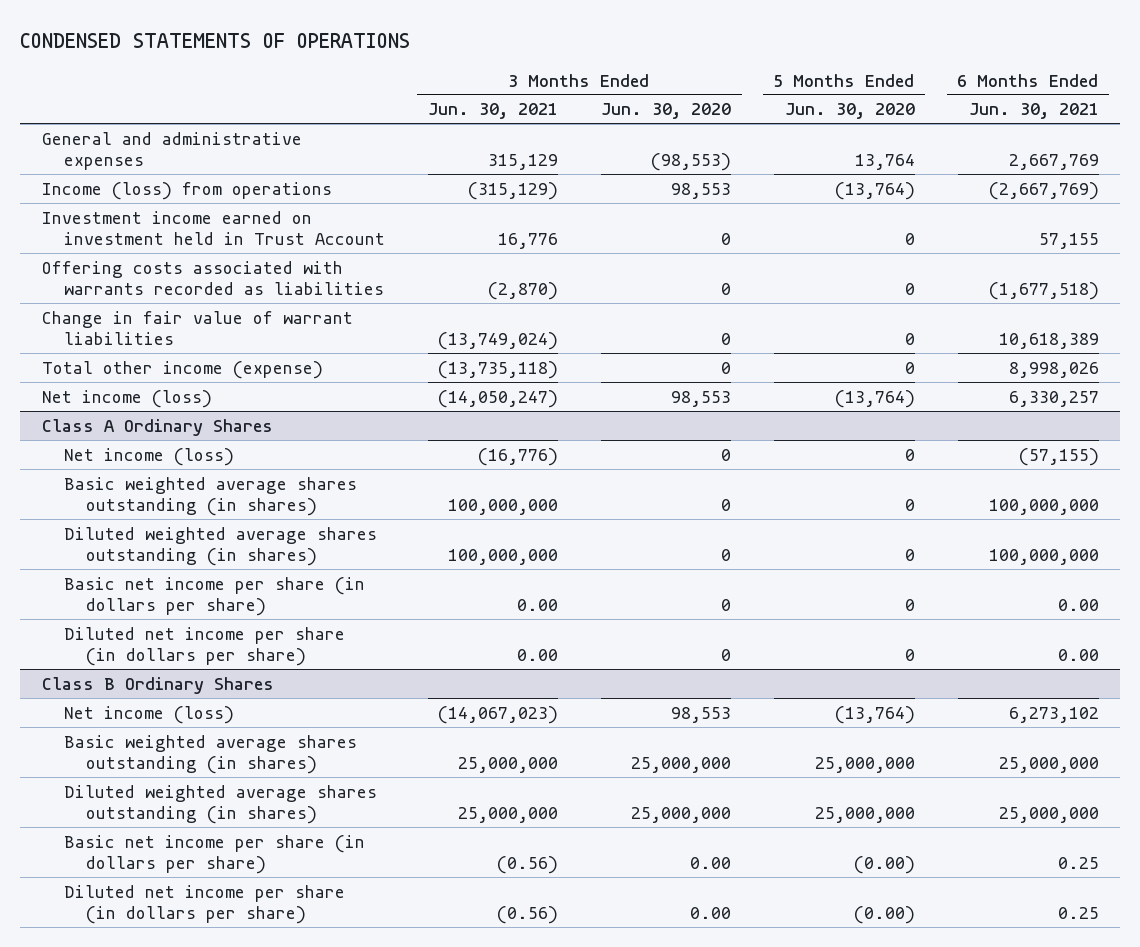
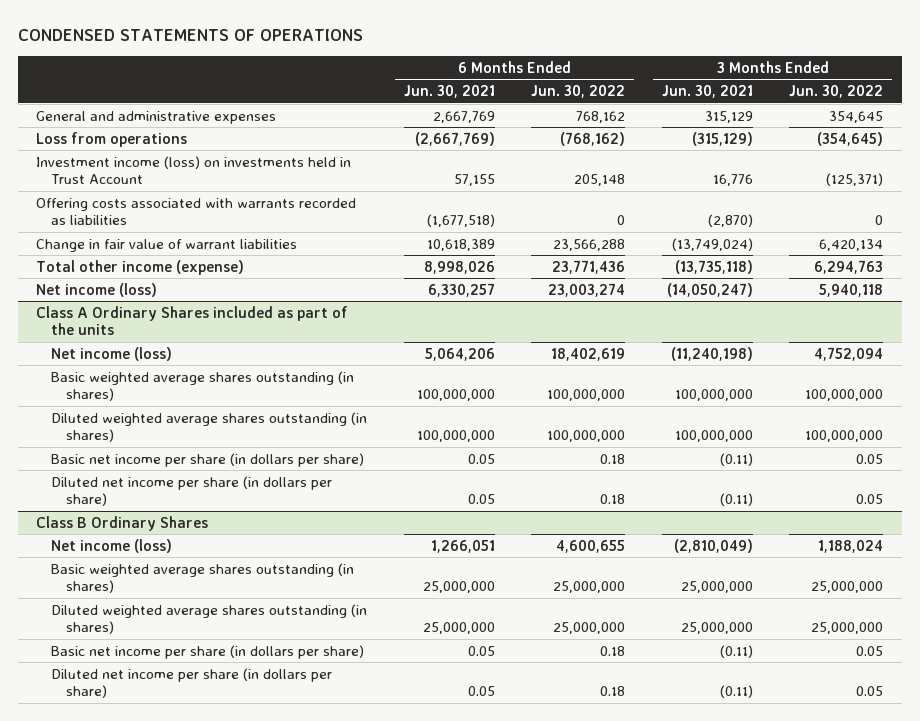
- | 3 Months Ended Jun. 30, 2021 | 3 Months Ended Jun. 30, 2020 | 5 Months Ended Jun. 30, 2020 | 6 Months Ended Jun. 30, 2021
+ | 6 Months Ended Jun. 30, 2021 | 6 Months Ended Jun. 30, 2022 | 3 Months Ended Jun. 30, 2021 | 3 Months Ended Jun. 30, 2022
- Income (loss) from operations | (315,129) | 98,553 | (13,764) | (2,667,769)
- Investment income earned on investment held in Trust Account | 16,776 | 0 | 0 | 57,155
+ Loss from operations | (2,667,769) | (768,162) | (315,129) | (354,645)
+ Investment income (loss) on investments held in Trust Account | 57,155 | 205,148 | 16,776 | (125,371)
- Class A Ordinary Shares
- Net income (loss) | (16,776) | 0 | 0 | (57,155)
+ Class A Ordinary Shares included as part of the units
+ Net income (loss) | 5,064,206 | 18,402,619 | (11,240,198) | 4,752,094
- Basic net income per share (in dollars per share) | 0.00 | 0 | 0 | 0.00
- Diluted net income per share (in dollars per share) | 0.00 | 0 | 0 | 0.00
+ Basic net income per share (in dollars per share) | 0.05 | 0.18 | (0.11) | 0.05
+ Diluted net income per share (in dollars per share) | 0.05 | 0.18 | (0.11) | 0.05
@ Class B Ordinary Shares
- Net income (loss) | (14,067,023) | 98,553 | (13,764) | 6,273,102
+ Net income (loss) | 1,266,051 | 4,600,655 | (2,810,049) | 1,188,024
- Basic net income per share (in dollars per share) | (0.56) | 0.00 | (0.00) | 0.25
- Diluted net income per share (in dollars per share) | (0.56) | 0.00 | (0.00) | 0.25
+ Basic net income per share (in dollars per share) | 0.05 | 0.18 | (0.11) | 0.05
+ Diluted net income per share (in dollars per share) | 0.05 | 0.18 | (0.11) | 0.05

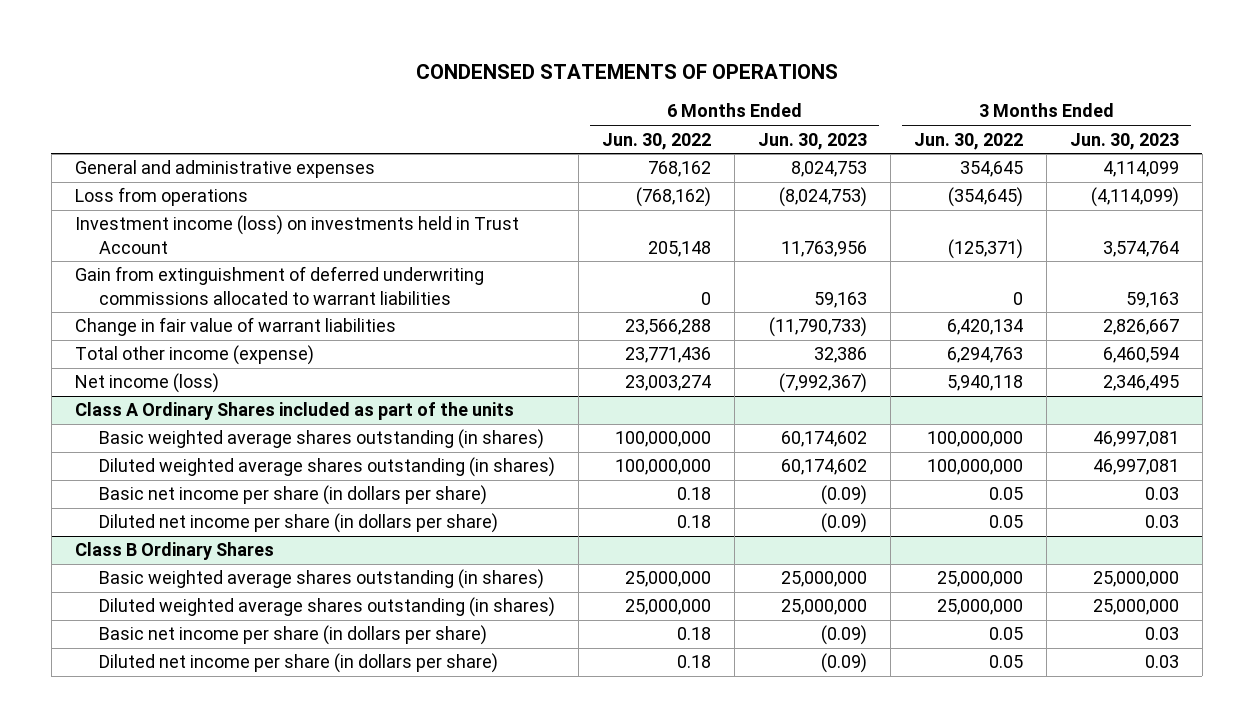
- | 6 Months Ended Jun. 30, 2021 | 6 Months Ended Jun. 30, 2022 | 3 Months Ended Jun. 30, 2021 | 3 Months Ended Jun. 30, 2022
+ | 6 Months Ended Jun. 30, 2022 | 6 Months Ended Jun. 30, 2023 | 3 Months Ended Jun. 30, 2022 | 3 Months Ended Jun. 30, 2023
- Offering costs associated with warrants recorded as liabilities | (1,677,518) | 0 | (2,870) | 0
+ Gain from extinguishment of deferred underwriting commissions allocated to warrant liabilities | 0 | 59,163 | 0 | 59,163
@ Class A Ordinary Shares included as part of the units
- Net income (loss) | 5,064,206 | 18,402,619 | (11,240,198) | 4,752,094
@ Class B Ordinary Shares
- Net income (loss) | 1,266,051 | 4,600,655 | (2,810,049) | 1,188,024

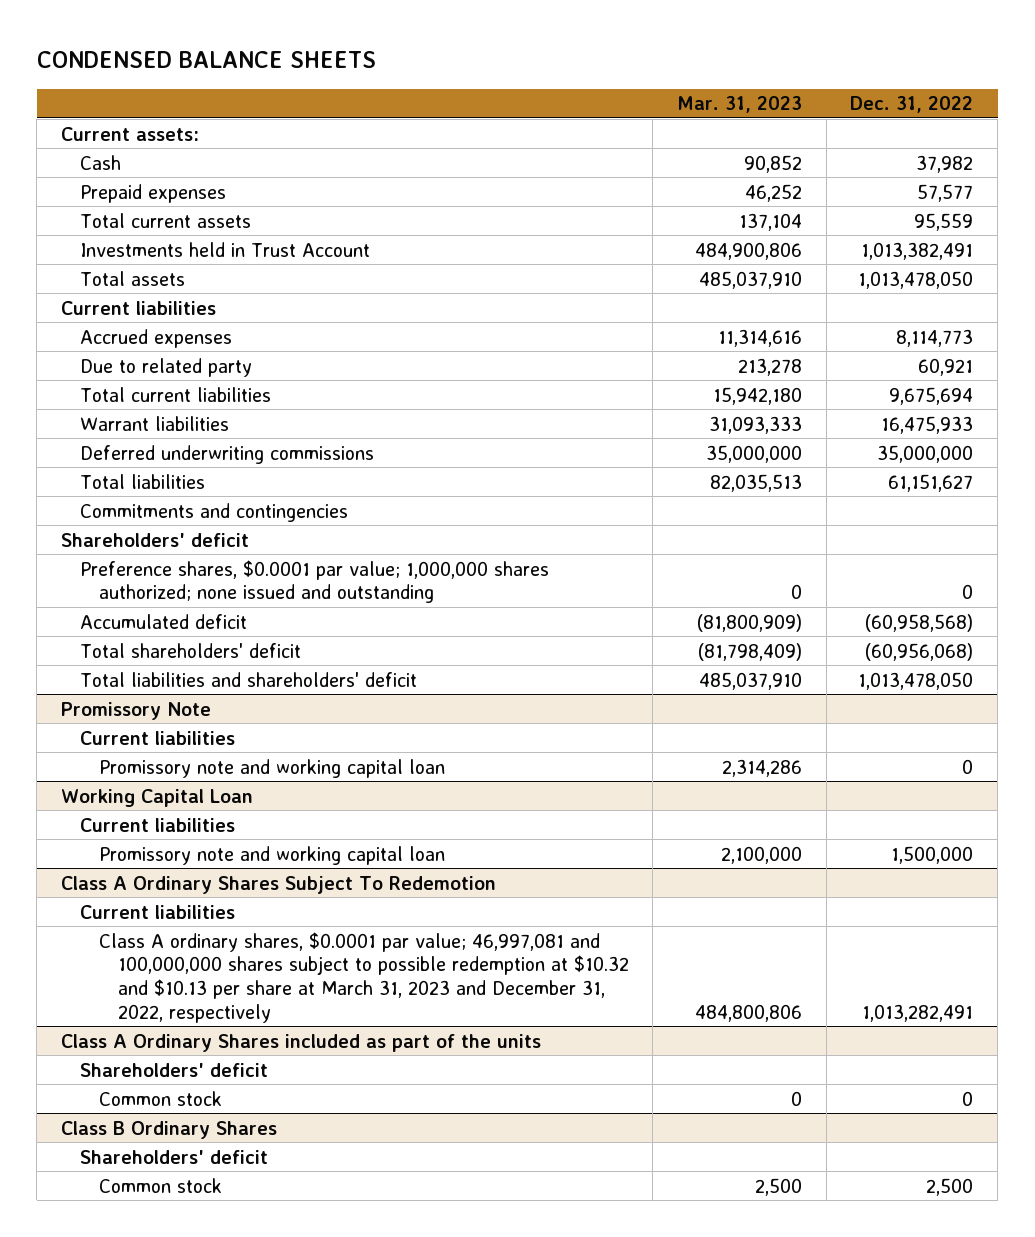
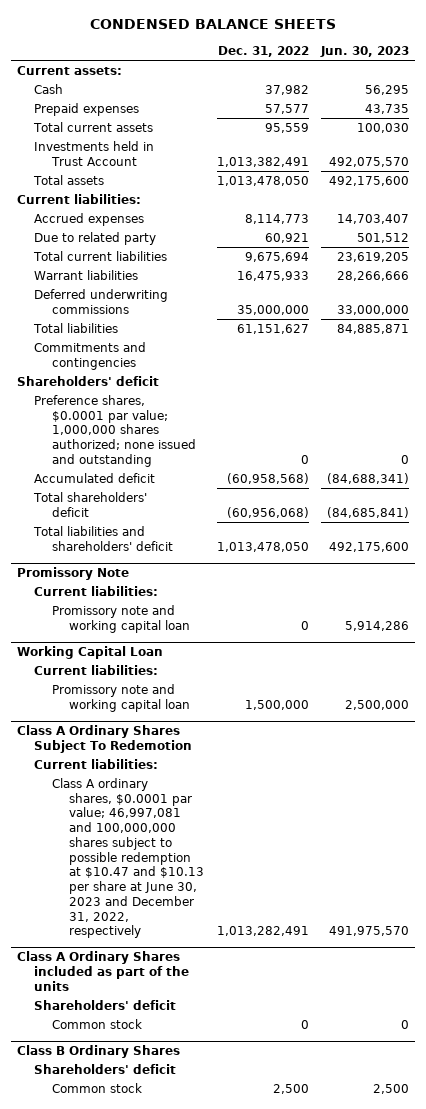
- | Mar. 31, 2023 | Dec. 31, 2022
+ | Dec. 31, 2022 | Jun. 30, 2023
- Current liabilities
+ Current liabilities:
@ Promissory Note
- Current liabilities
+ Current liabilities:
@ Working Capital Loan
- Current liabilities
+ Current liabilities:
@ Class A Ordinary Shares Subject To Redemotion
- Current liabilities
- Class A ordinary shares, $0.0001 par value; 46,997,081 and 100,000,000 shares subject to possible redemption at $10.32 and $10.13 per share at March 31, 2023 and December 31, 2022, respectively | 484,800,806 | 1,013,282,491
+ Current liabilities:
+ Class A ordinary shares, $0.0001 par value; 46,997,081 and 100,000,000 shares subject to possible redemption at $10.47 and $10.13 per share at June 30, 2023 and December 31, 2022, respectively | 1,013,282,491 | 491,975,570

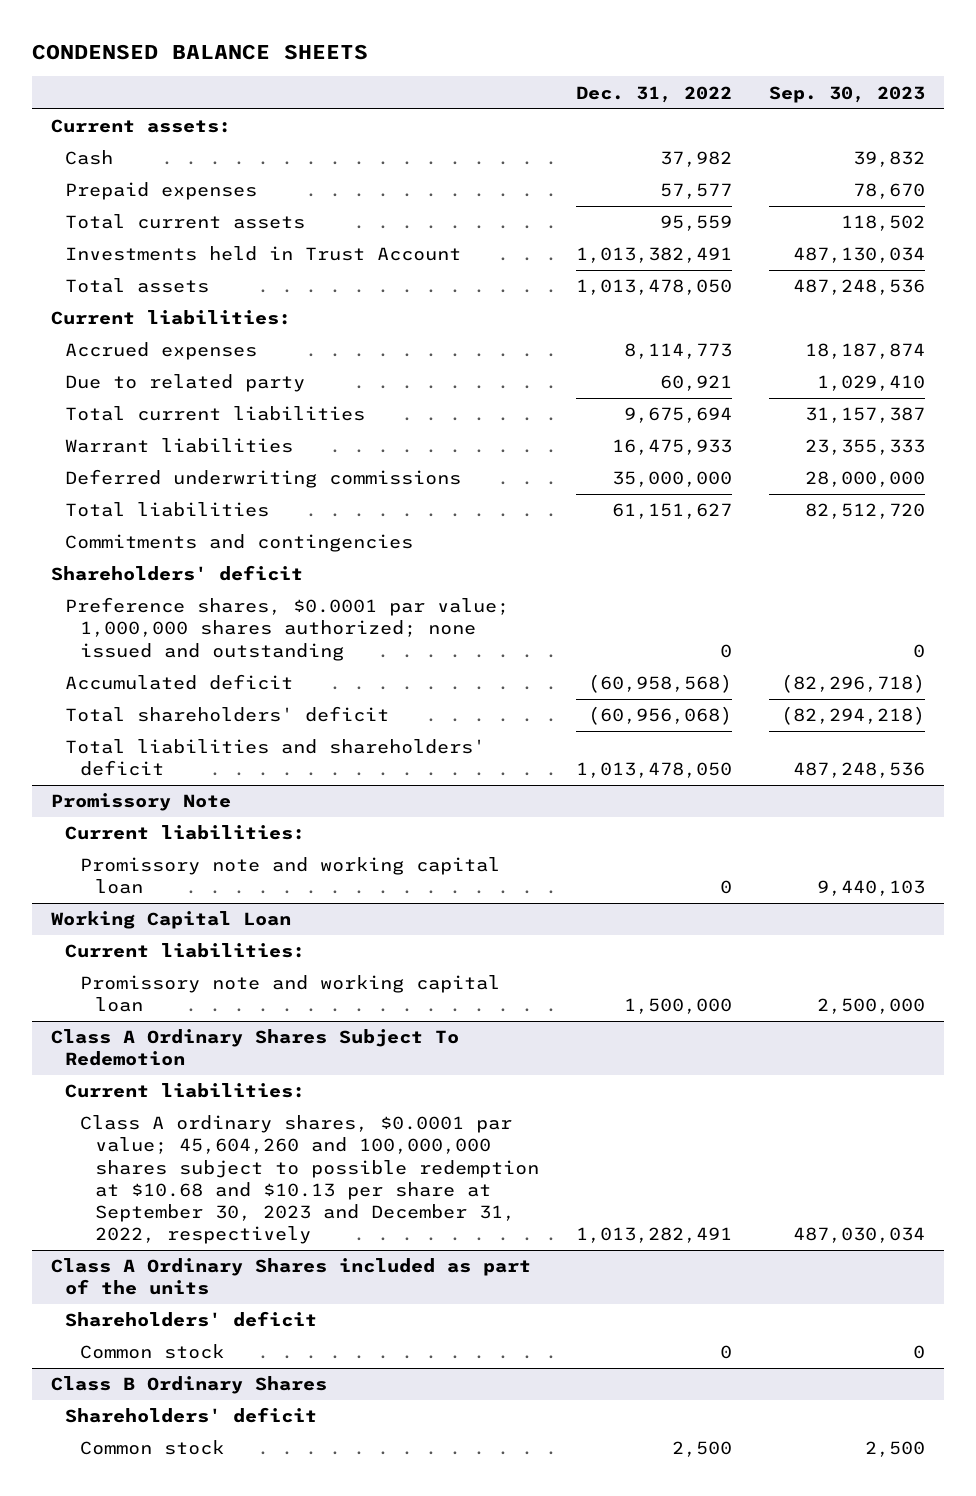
- | Dec. 31, 2022 | Jun. 30, 2023
+ | Dec. 31, 2022 | Sep. 30, 2023
@ Class A Ordinary Shares Subject To Redemotion
- Class A ordinary shares, $0.0001 par value; 46,997,081 and 100,000,000 shares subject to possible redemption at $10.47 and $10.13 per share at June 30, 2023 and December 31, 2022, respectively | 1,013,282,491 | 491,975,570
+ Class A ordinary shares, $0.0001 par value; 45,604,260 and 100,000,000 shares subject to possible redemption at $10.68 and $10.13 per share at September 30, 2023 and December 31, 2022, respectively | 1,013,282,491 | 487,030,034

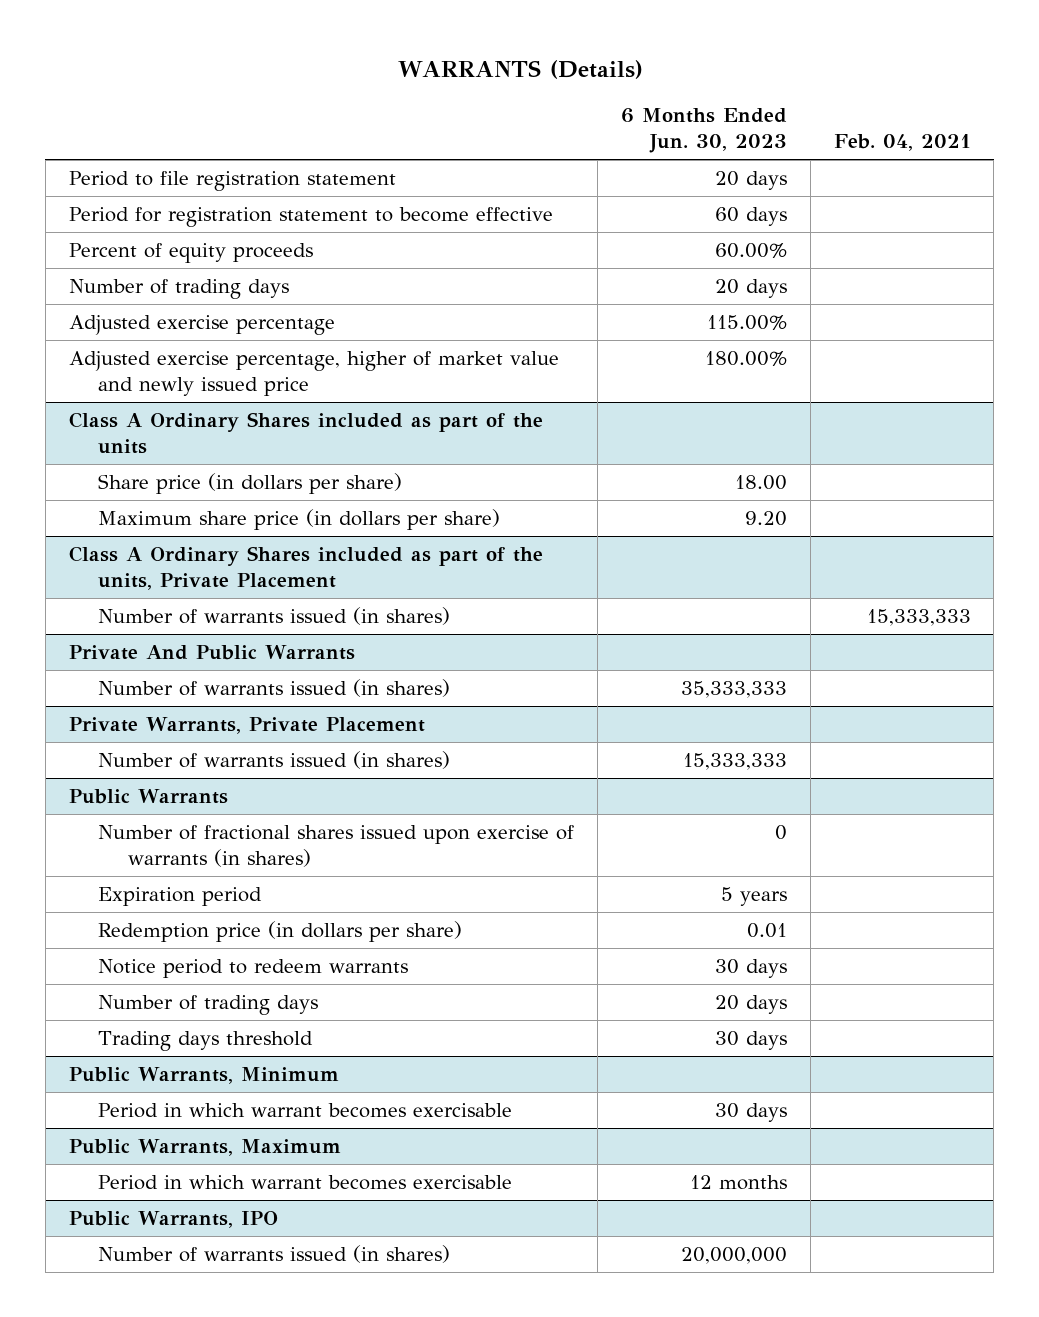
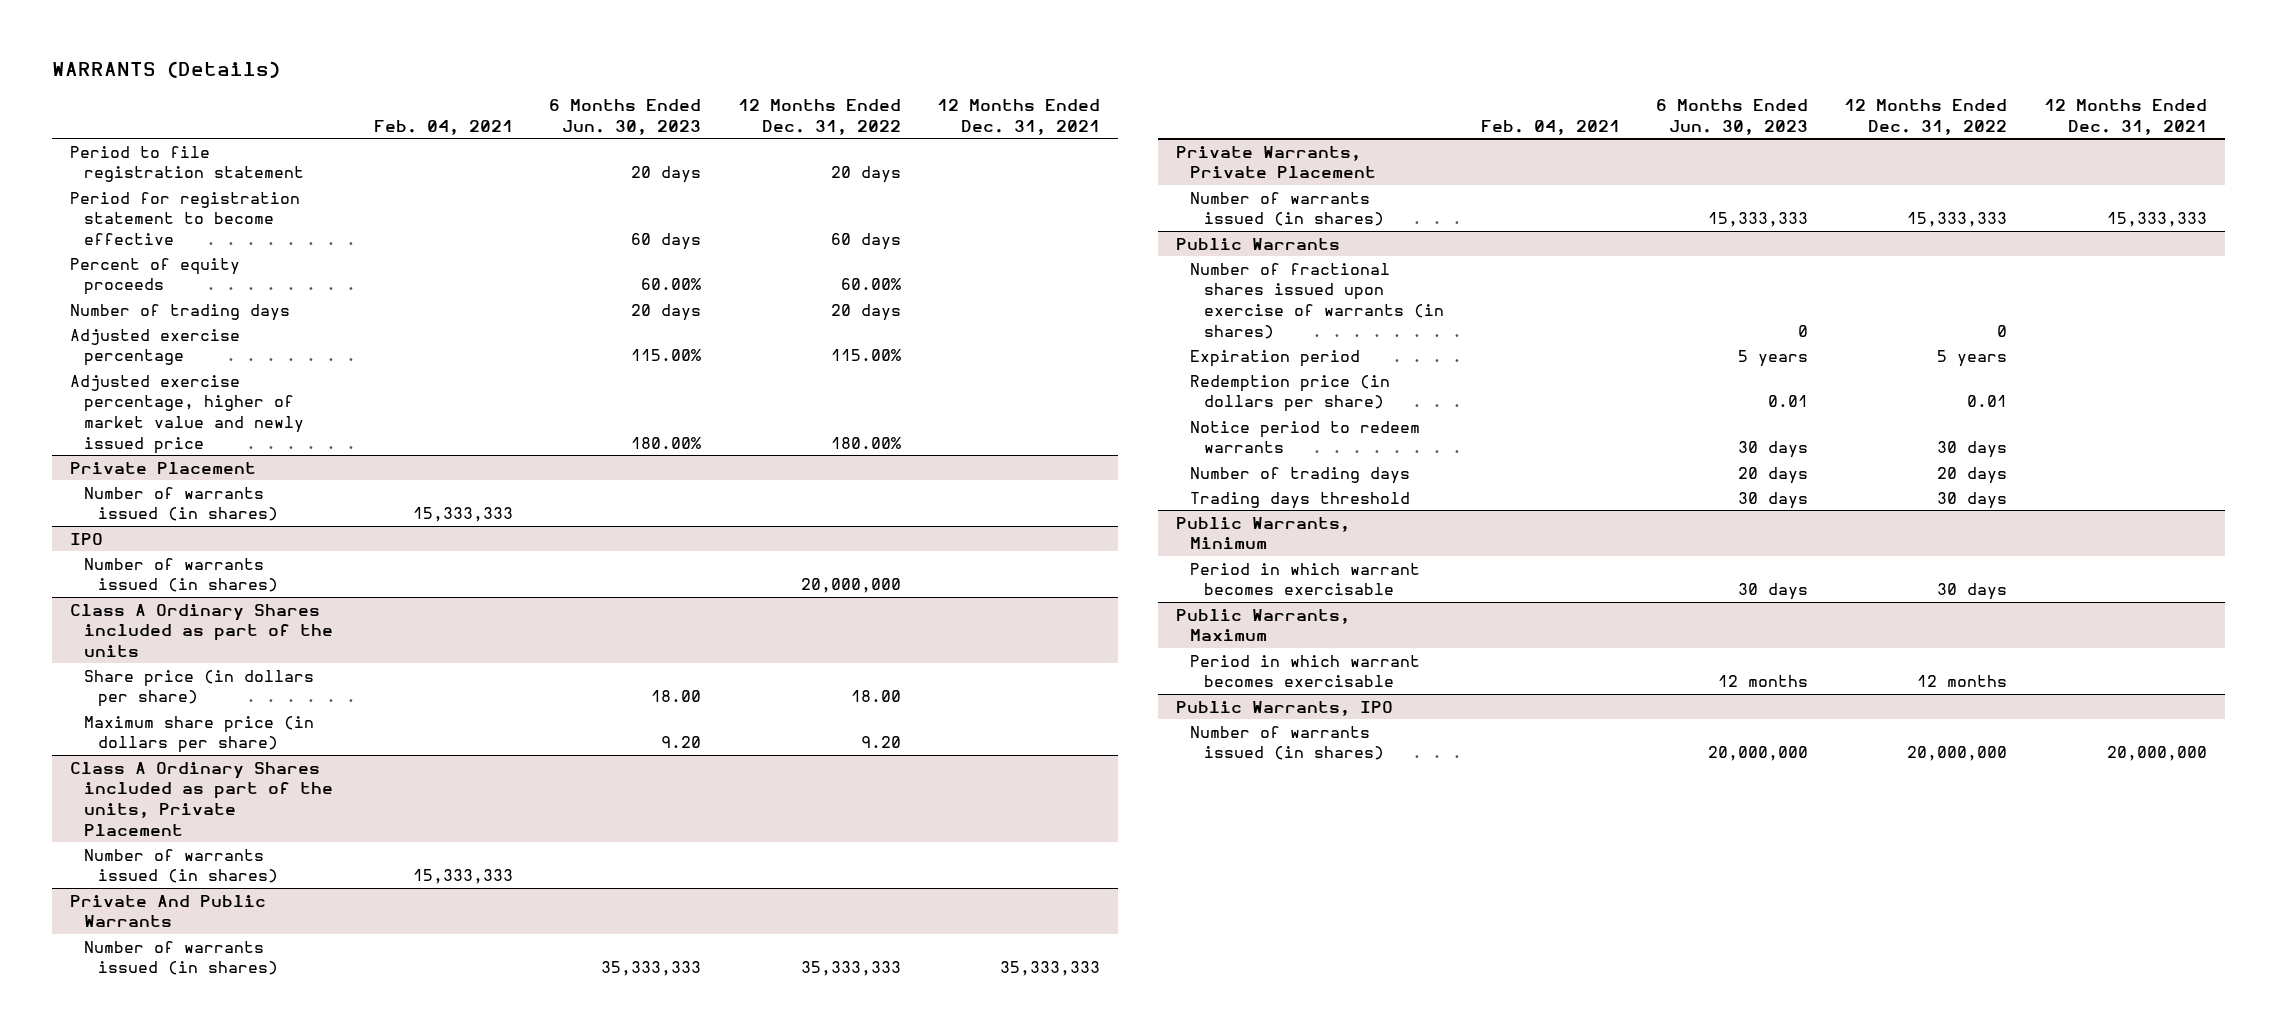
- | 6 Months Ended Jun. 30, 2023 | Feb. 04, 2021
+ | Feb. 04, 2021 | 6 Months Ended Jun. 30, 2023 | 12 Months Ended Dec. 31, 2022 | 12 Months Ended Dec. 31, 2021
+ Private Placement
+ Number of warrants issued (in shares) | 15,333,333 | | |
+ IPO
+ Number of warrants issued (in shares) | | | 20,000,000 |

